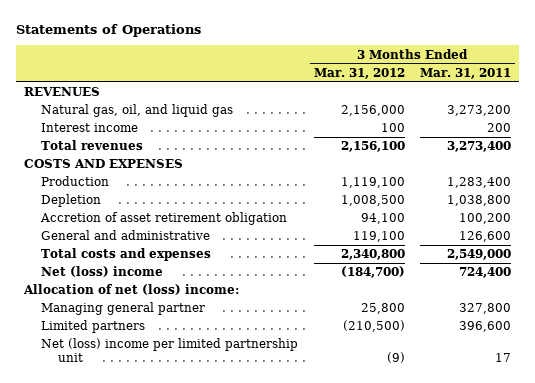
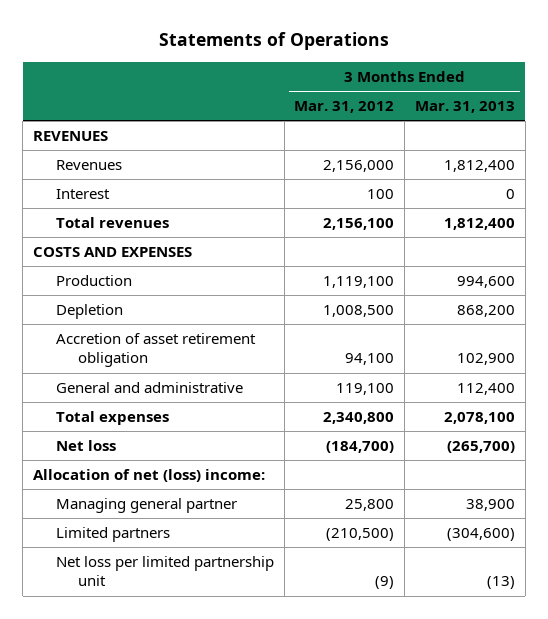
- | 3 Months Ended Mar. 31, 2012 | 3 Months Ended Mar. 31, 2011
+ | 3 Months Ended Mar. 31, 2012 | 3 Months Ended Mar. 31, 2013
- Natural gas, oil, and liquid gas | 2,156,000 | 3,273,200
- Interest income | 100 | 200
+ Revenues | 2,156,000 | 1,812,400
+ Interest | 100 | 0
- Total costs and expenses | 2,340,800 | 2,549,000
- Net (loss) income | (184,700) | 724,400
+ Total expenses | 2,340,800 | 2,078,100
+ Net loss | (184,700) | (265,700)
- Net (loss) income per limited partnership unit | (9) | 17
+ Net loss per limited partnership unit | (9) | (13)

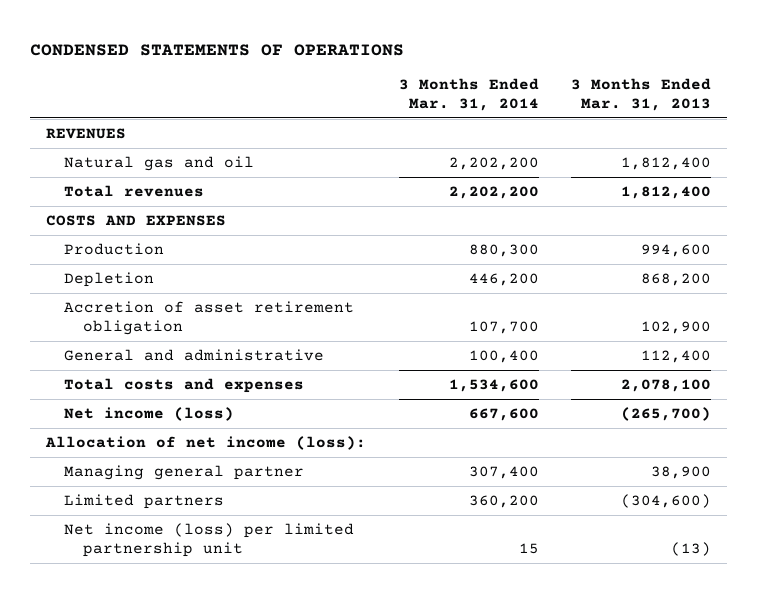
- Statements of Operations
+ CONDENSED STATEMENTS OF OPERATIONS
- | 3 Months Ended Mar. 31, 2012 | 3 Months Ended Mar. 31, 2013
+ | 3 Months Ended Mar. 31, 2014 | 3 Months Ended Mar. 31, 2013
- Revenues | 2,156,000 | 1,812,400
- Interest | 100 | 0
+ Natural gas and oil | 2,202,200 | 1,812,400
- Total expenses | 2,340,800 | 2,078,100
- Net loss | (184,700) | (265,700)
- Allocation of net (loss) income:
+ Total costs and expenses | 1,534,600 | 2,078,100
+ Net income (loss) | 667,600 | (265,700)
+ Allocation of net income (loss):
- Net loss per limited partnership unit | (9) | (13)
+ Net income (loss) per limited partnership unit | 15 | (13)

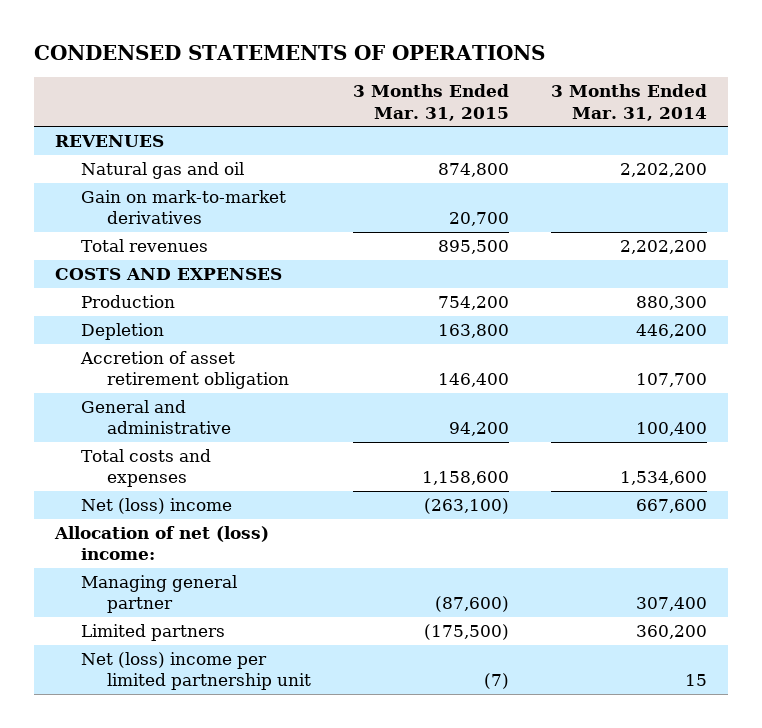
- | 3 Months Ended Mar. 31, 2014 | 3 Months Ended Mar. 31, 2013
+ | 3 Months Ended Mar. 31, 2015 | 3 Months Ended Mar. 31, 2014
+ Gain on mark-to-market derivatives | 20,700 |
- Net income (loss) | 667,600 | (265,700)
- Allocation of net income (loss):
+ Net (loss) income | (263,100) | 667,600
+ Allocation of net (loss) income:
- Net income (loss) per limited partnership unit | 15 | (13)
+ Net (loss) income per limited partnership unit | (7) | 15

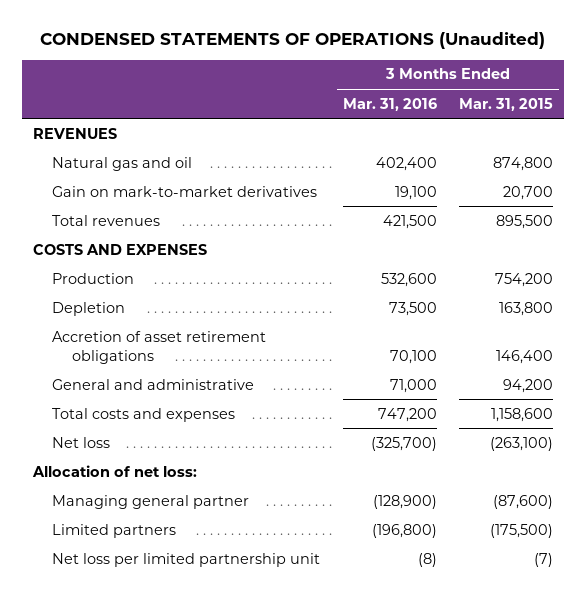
- CONDENSED STATEMENTS OF OPERATIONS
+ CONDENSED STATEMENTS OF OPERATIONS (Unaudited)
- | 3 Months Ended Mar. 31, 2015 | 3 Months Ended Mar. 31, 2014
+ | 3 Months Ended Mar. 31, 2016 | 3 Months Ended Mar. 31, 2015
- Accretion of asset retirement obligation | 146,400 | 107,700
+ Accretion of asset retirement obligations | 70,100 | 146,400
- Net (loss) income | (263,100) | 667,600
- Allocation of net (loss) income:
+ Net loss | (325,700) | (263,100)
+ Allocation of net loss:
- Net (loss) income per limited partnership unit | (7) | 15
+ Net loss per limited partnership unit | (8) | (7)

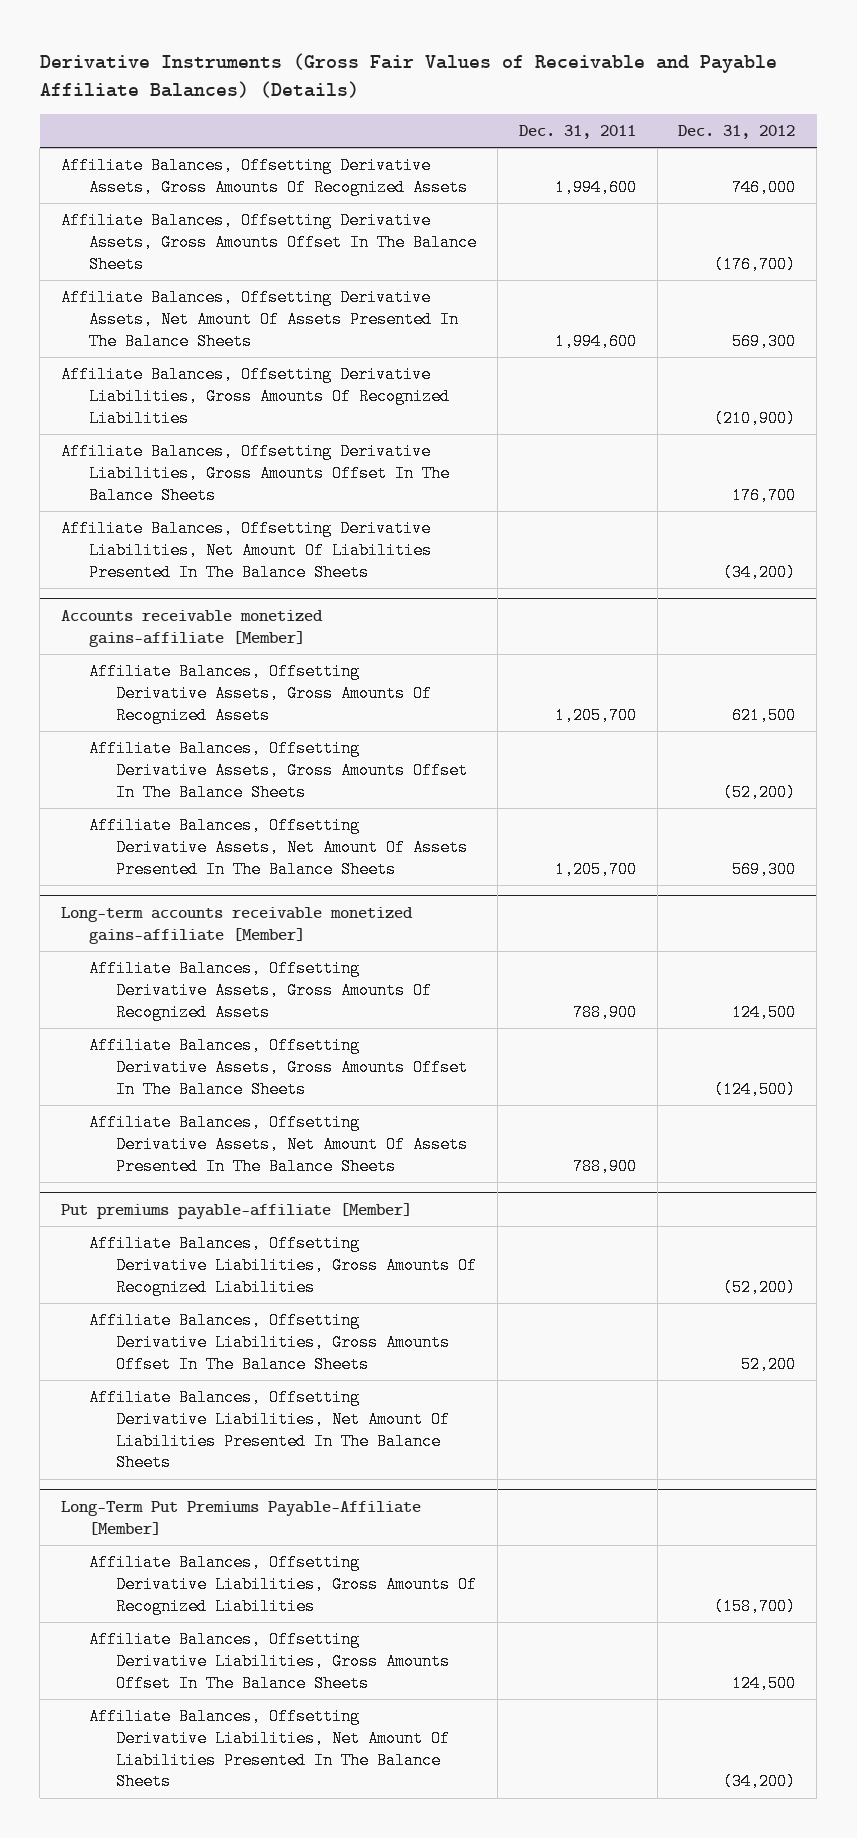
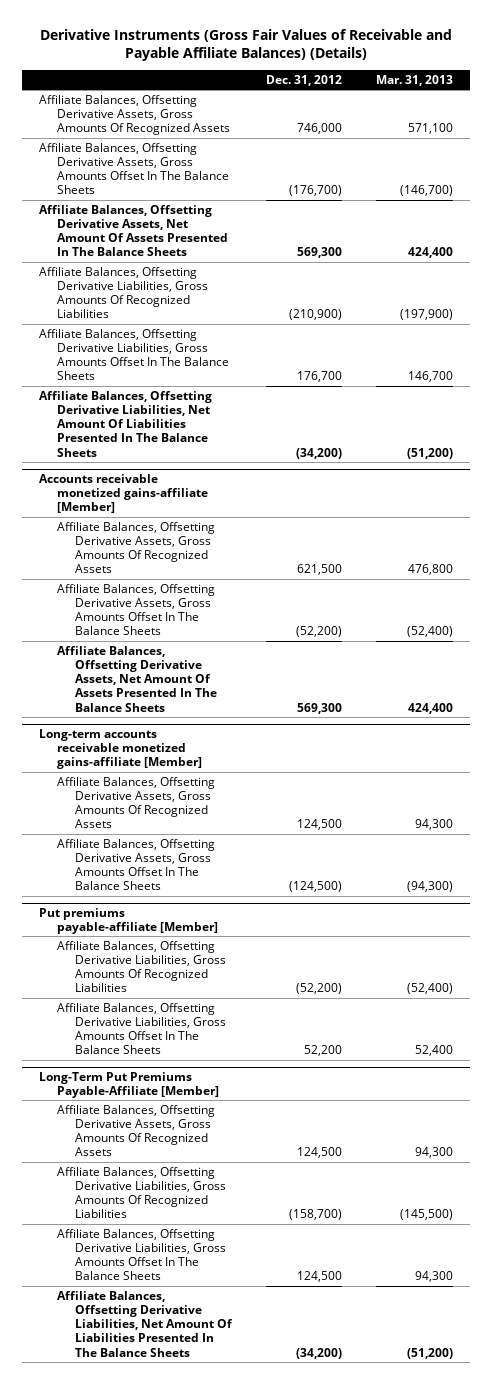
- | Dec. 31, 2011 | Dec. 31, 2012
+ | Dec. 31, 2012 | Mar. 31, 2013
@ Long-term accounts receivable monetized gains-affiliate [Member]
- Affiliate Balances, Offsetting Derivative Assets, Net Amount Of Assets Presented In The Balance Sheets | 788,900 |
@ Put premiums payable-affiliate [Member]
- Affiliate Balances, Offsetting Derivative Liabilities, Net Amount Of Liabilities Presented In The Balance Sheets
@ Long-Term Put Premiums Payable-Affiliate [Member]
+ Affiliate Balances, Offsetting Derivative Assets, Gross Amounts Of Recognized Assets | 124,500 | 94,300

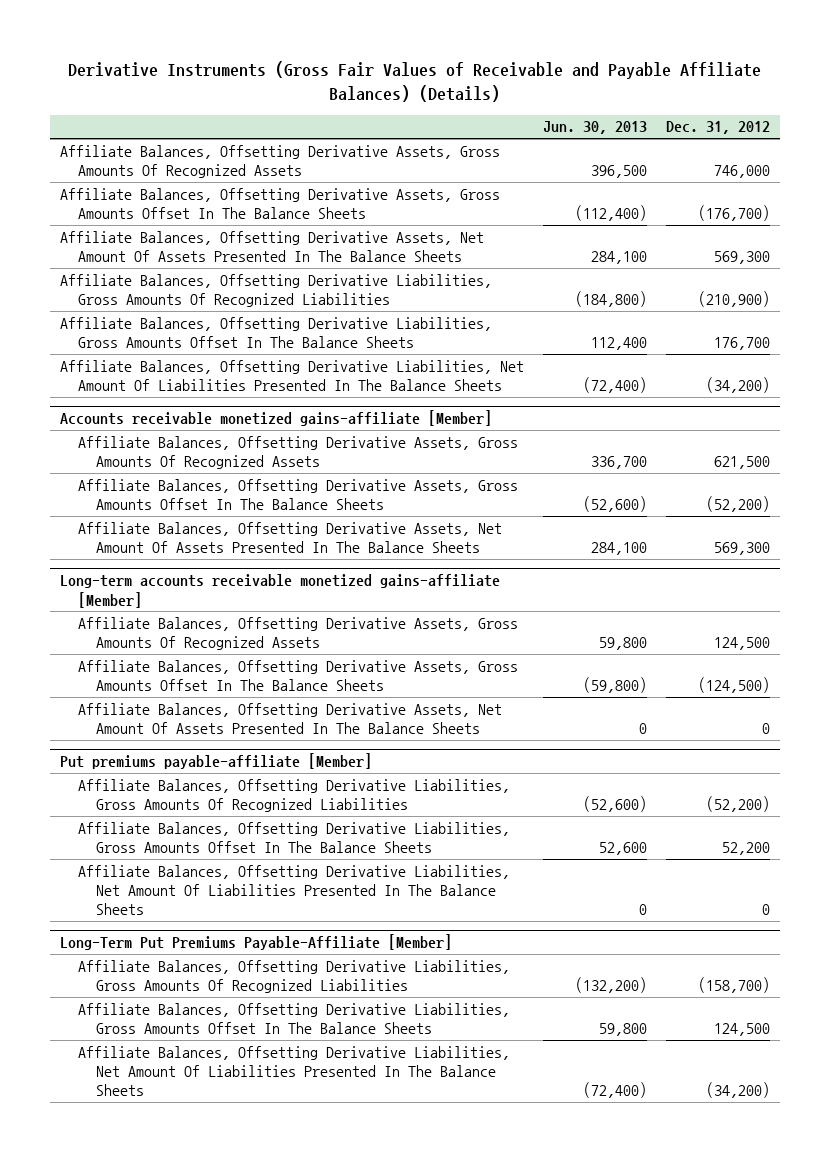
- | Dec. 31, 2012 | Mar. 31, 2013
+ | Jun. 30, 2013 | Dec. 31, 2012
@ Long-term accounts receivable monetized gains-affiliate [Member]
+ Affiliate Balances, Offsetting Derivative Assets, Net Amount Of Assets Presented In The Balance Sheets | 0 | 0
@ Put premiums payable-affiliate [Member]
+ Affiliate Balances, Offsetting Derivative Liabilities, Net Amount Of Liabilities Presented In The Balance Sheets | 0 | 0
@ Long-Term Put Premiums Payable-Affiliate [Member]
- Affiliate Balances, Offsetting Derivative Assets, Gross Amounts Of Recognized Assets | 124,500 | 94,300

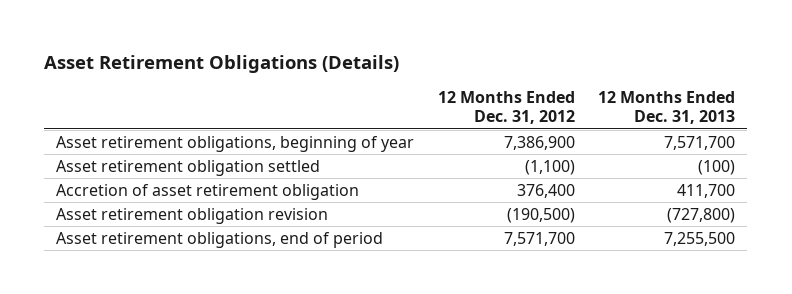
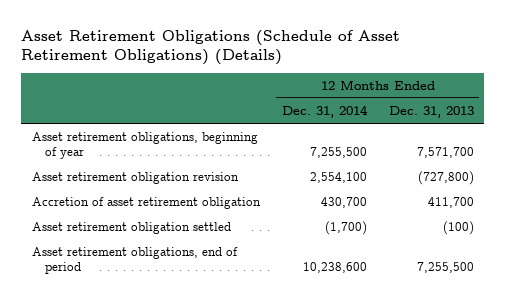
- Asset Retirement Obligations (Details)
+ Asset Retirement Obligations (Schedule of Asset Retirement Obligations) (Details)
- | 12 Months Ended Dec. 31, 2012 | 12 Months Ended Dec. 31, 2013
+ | 12 Months Ended Dec. 31, 2014 | 12 Months Ended Dec. 31, 2013
moved down: Accretion of asset retirement obligation | 430,700 | 411,700
moved down: Asset retirement obligation settled | (1,700) | (100)

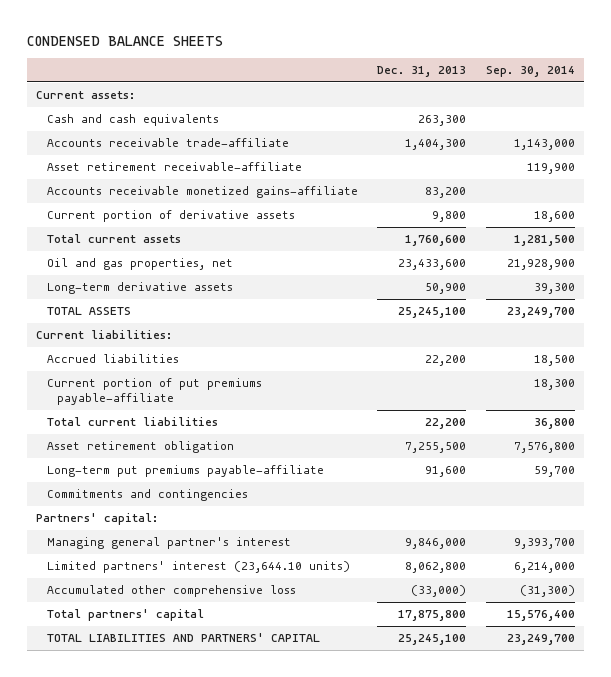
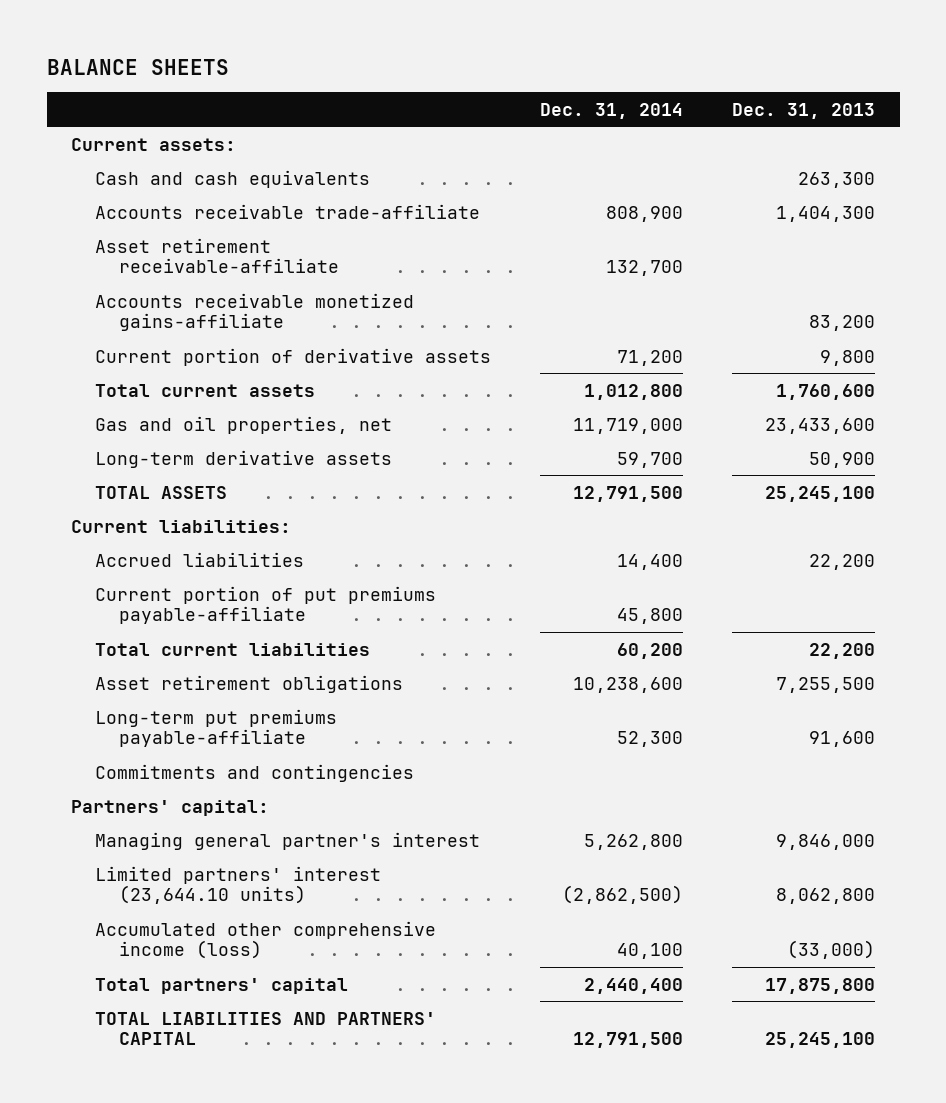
- CONDENSED BALANCE SHEETS
+ BALANCE SHEETS
- | Dec. 31, 2013 | Sep. 30, 2014
+ | Dec. 31, 2014 | Dec. 31, 2013
- Oil and gas properties, net | 23,433,600 | 21,928,900
+ Gas and oil properties, net | 11,719,000 | 23,433,600
- Asset retirement obligation | 7,255,500 | 7,576,800
+ Asset retirement obligations | 10,238,600 | 7,255,500
- Accumulated other comprehensive loss | (33,000) | (31,300)
+ Accumulated other comprehensive income (loss) | 40,100 | (33,000)

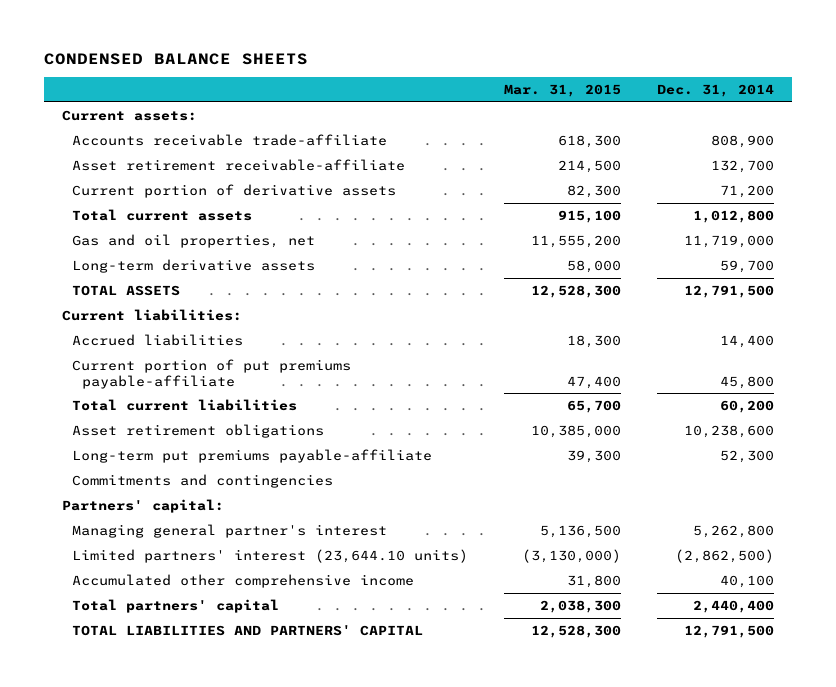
- BALANCE SHEETS
+ CONDENSED BALANCE SHEETS
- | Dec. 31, 2014 | Dec. 31, 2013
+ | Mar. 31, 2015 | Dec. 31, 2014
- Cash and cash equivalents | | 263,300
- Accounts receivable monetized gains-affiliate | | 83,200
- Accumulated other comprehensive income (loss) | 40,100 | (33,000)
+ Accumulated other comprehensive income | 31,800 | 40,100

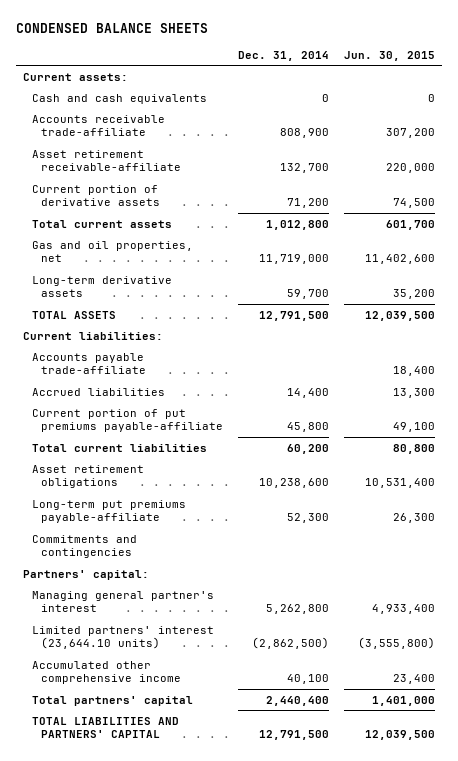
- | Mar. 31, 2015 | Dec. 31, 2014
+ | Dec. 31, 2014 | Jun. 30, 2015
+ Cash and cash equivalents | 0 | 0
+ Accounts payable trade-affiliate | | 18,400

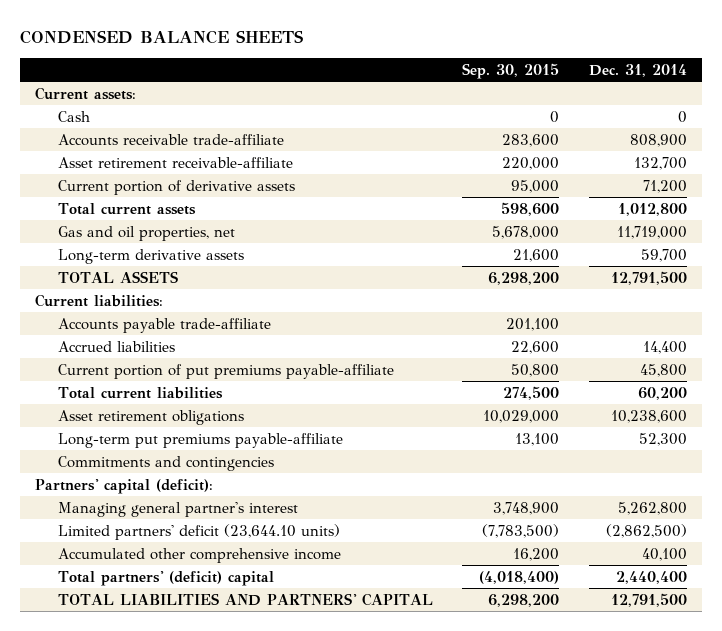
- | Dec. 31, 2014 | Jun. 30, 2015
+ | Sep. 30, 2015 | Dec. 31, 2014
- Cash and cash equivalents | 0 | 0
+ Cash | 0 | 0
- Partners' capital:
+ Partners' capital (deficit):
- Limited partners' interest (23,644.10 units) | (2,862,500) | (3,555,800)
+ Limited partners' deficit (23,644.10 units) | (7,783,500) | (2,862,500)
- Total partners' capital | 2,440,400 | 1,401,000
+ Total partners' (deficit) capital | (4,018,400) | 2,440,400

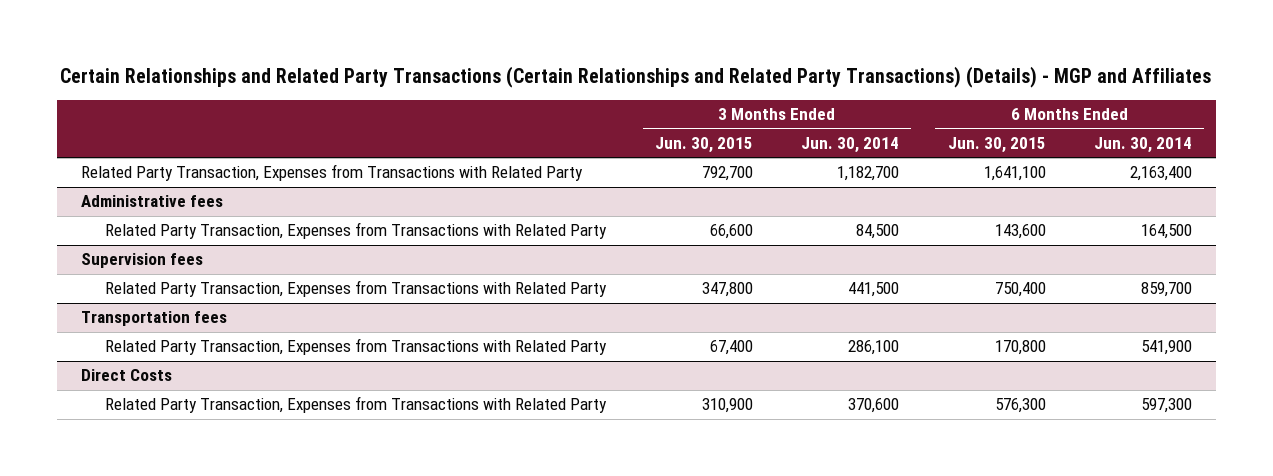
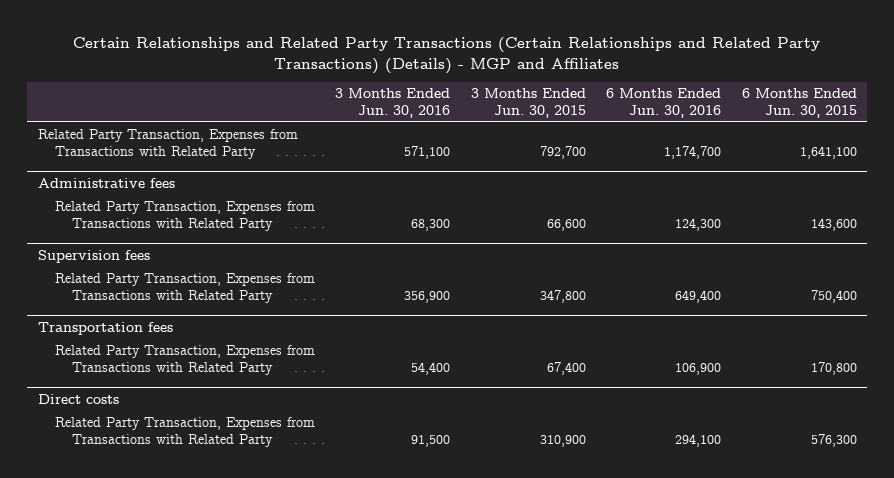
- | 3 Months Ended Jun. 30, 2015 | 3 Months Ended Jun. 30, 2014 | 6 Months Ended Jun. 30, 2015 | 6 Months Ended Jun. 30, 2014
+ | 3 Months Ended Jun. 30, 2016 | 3 Months Ended Jun. 30, 2015 | 6 Months Ended Jun. 30, 2016 | 6 Months Ended Jun. 30, 2015
- Direct Costs
+ Direct costs

